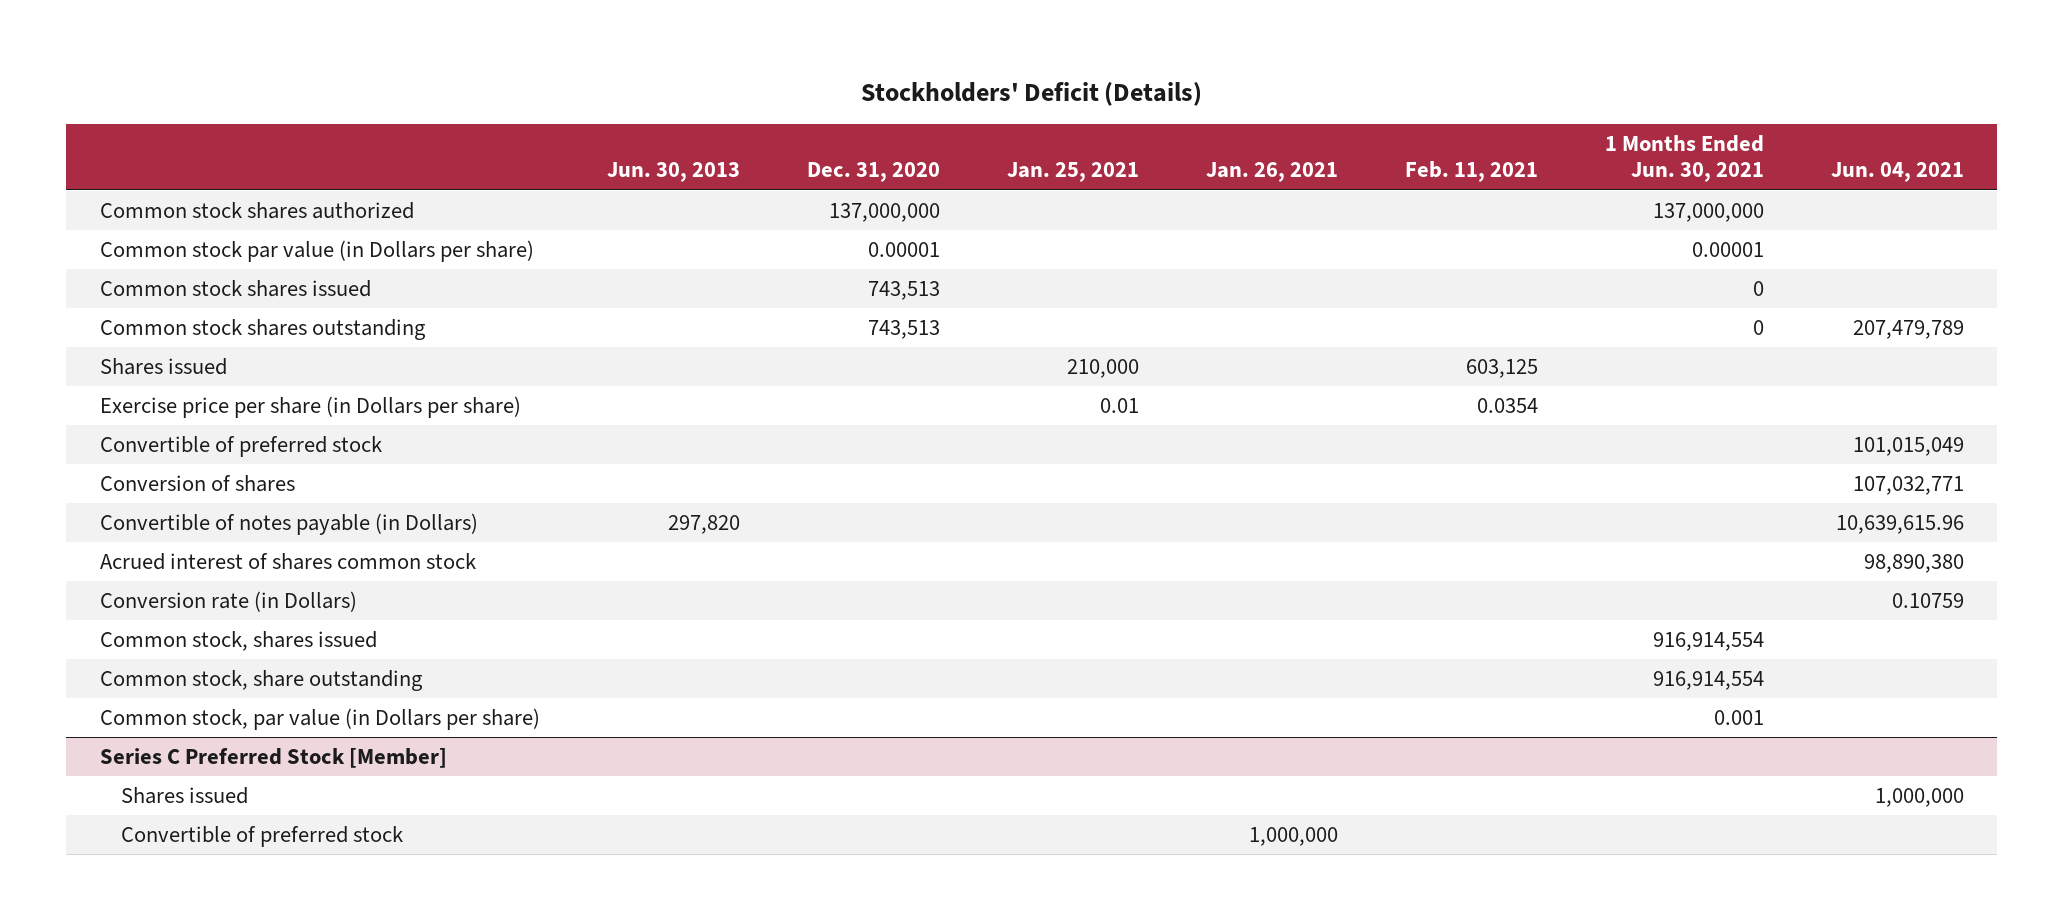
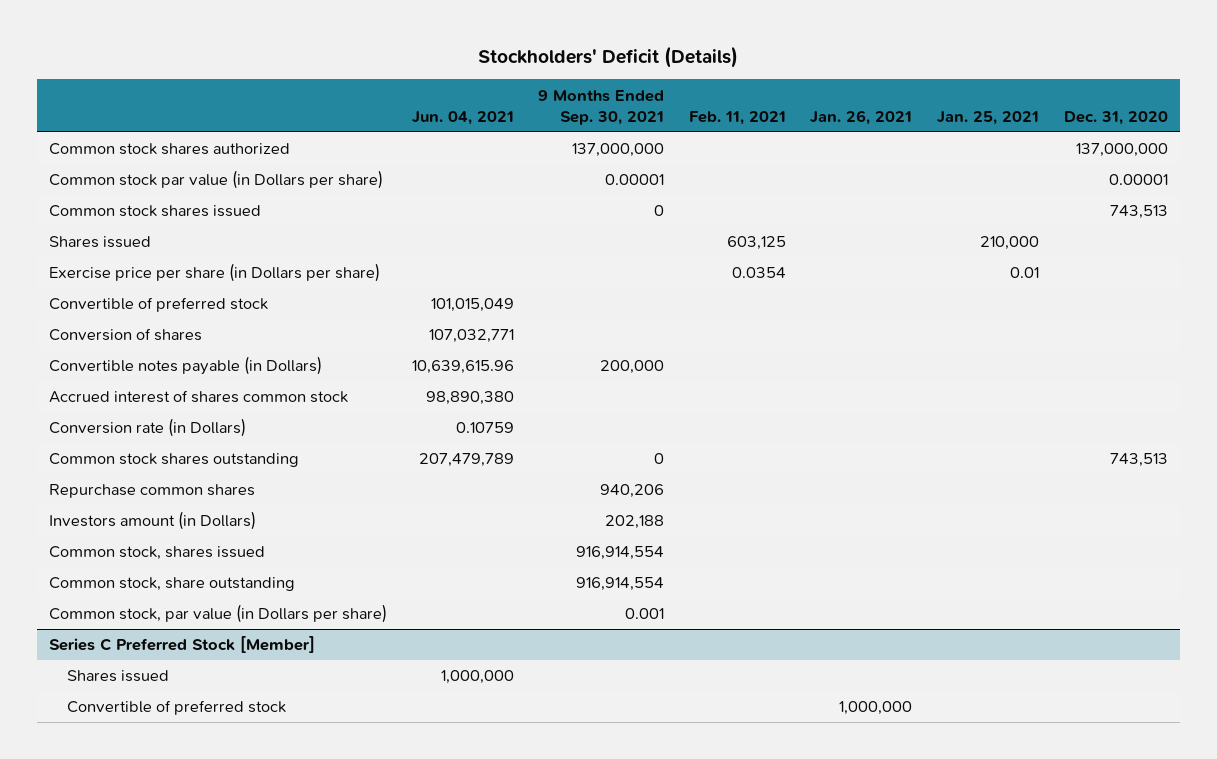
- | Jun. 30, 2013 | Dec. 31, 2020 | Jan. 25, 2021 | Jan. 26, 2021 | Feb. 11, 2021 | 1 Months Ended Jun. 30, 2021 | Jun. 04, 2021
+ | Jun. 04, 2021 | 9 Months Ended Sep. 30, 2021 | Feb. 11, 2021 | Jan. 26, 2021 | Jan. 25, 2021 | Dec. 31, 2020
- Convertible of notes payable (in Dollars) | 297,820 | | | | | | 10,639,615.96
- Acrued interest of shares common stock | | | | | | | 98,890,380
+ Convertible notes payable (in Dollars) | 10,639,615.96 | 200,000 | | | |
+ Accrued interest of shares common stock | 98,890,380 | | | | |
moved down: Common stock shares outstanding | 207,479,789 | 0 | | | | 743,513
+ Repurchase common shares | | 940,206 | | | |
+ Investors amount (in Dollars) | | 202,188 | | | |

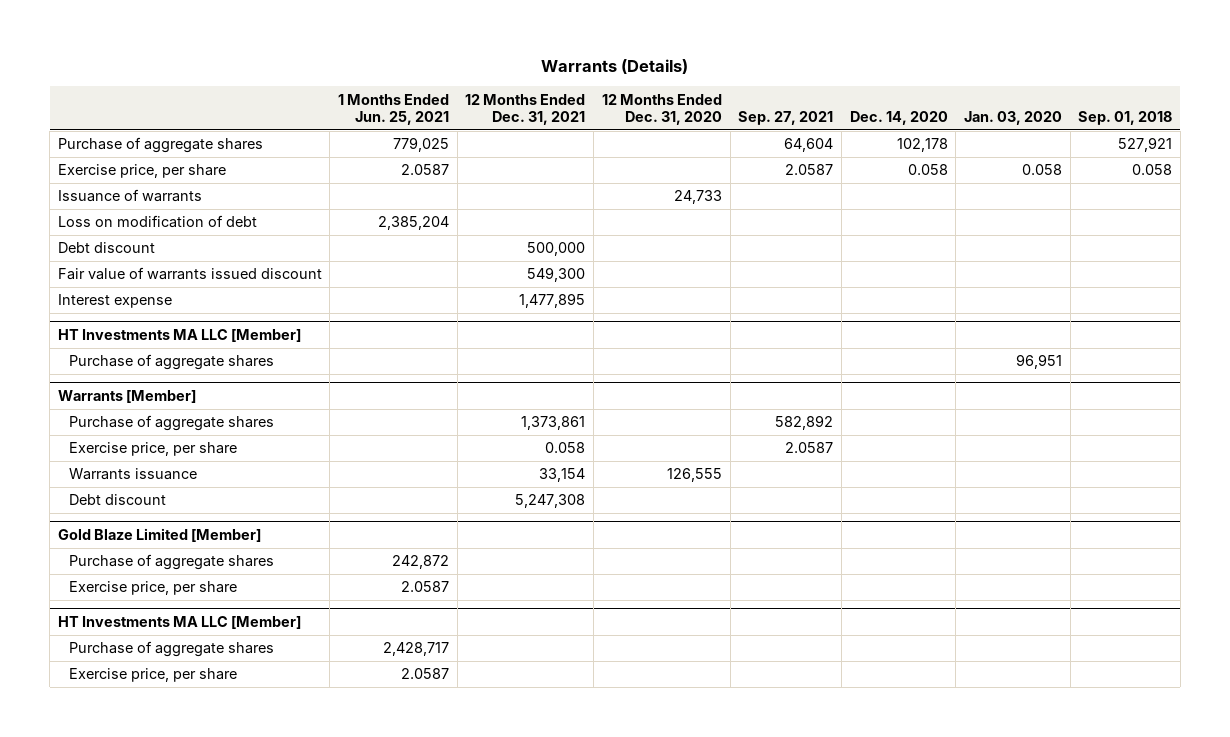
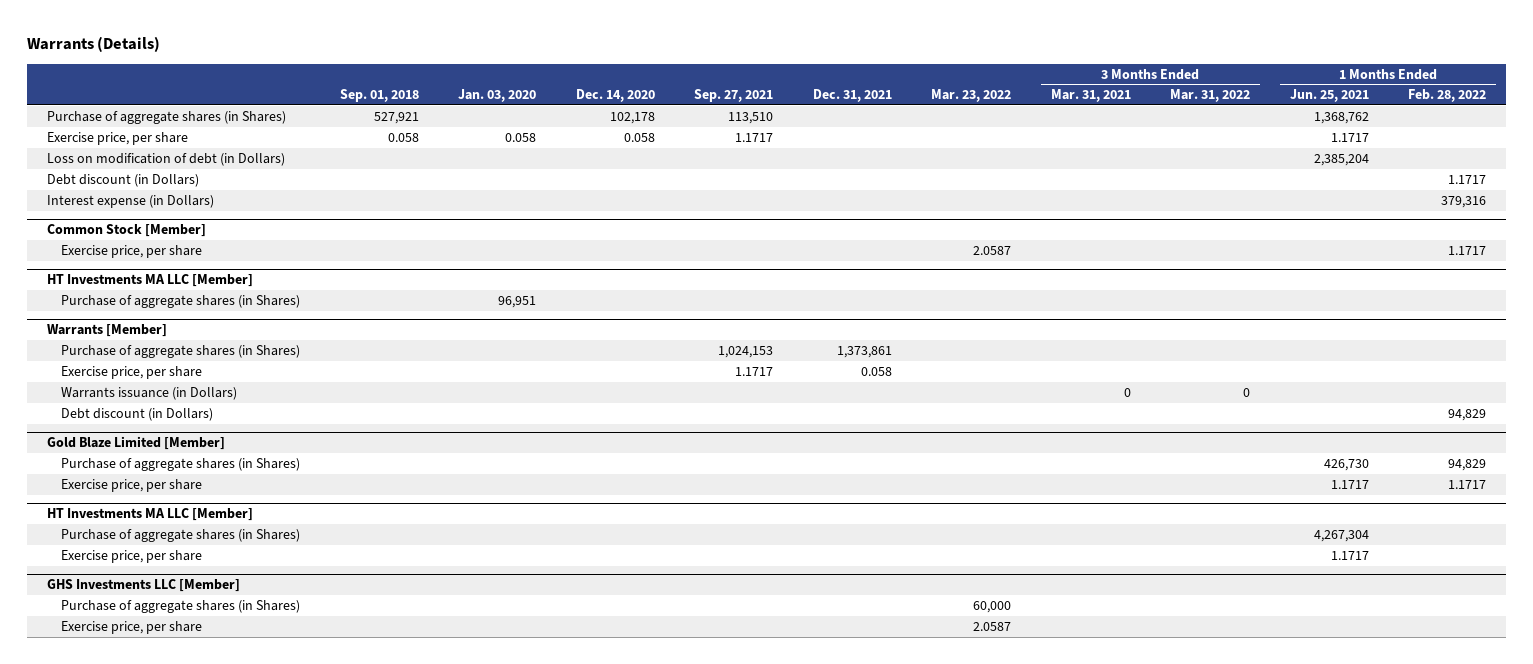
- | 1 Months Ended Jun. 25, 2021 | 12 Months Ended Dec. 31, 2021 | 12 Months Ended Dec. 31, 2020 | Sep. 27, 2021 | Dec. 14, 2020 | Jan. 03, 2020 | Sep. 01, 2018
+ | Sep. 01, 2018 | Jan. 03, 2020 | Dec. 14, 2020 | Sep. 27, 2021 | Dec. 31, 2021 | Mar. 23, 2022 | 3 Months Ended Mar. 31, 2021 | 3 Months Ended Mar. 31, 2022 | 1 Months Ended Jun. 25, 2021 | 1 Months Ended Feb. 28, 2022
- Purchase of aggregate shares | 779,025 | | | 64,604 | 102,178 | | 527,921
- Exercise price, per share | 2.0587 | | | 2.0587 | 0.058 | 0.058 | 0.058
- Issuance of warrants | | | 24,733 | | | |
- Loss on modification of debt | 2,385,204 | | | | | |
- Debt discount | | 500,000 | | | | |
- Fair value of warrants issued discount | | 549,300 | | | | |
- Interest expense | | 1,477,895 | | | | |
+ Purchase of aggregate shares (in Shares) | 527,921 | | 102,178 | 113,510 | | | | | 1,368,762 |
+ Exercise price, per share | 0.058 | 0.058 | 0.058 | 1.1717 | | | | | 1.1717 |
+ Loss on modification of debt (in Dollars) | | | | | | | | | 2,385,204 |
+ Debt discount (in Dollars) | | | | | | | | | | 1.1717
+ Interest expense (in Dollars) | | | | | | | | | | 379,316
+ Common Stock [Member]
+ Exercise price, per share | | | | | | 2.0587 | | | | 1.1717
@ HT Investments MA LLC [Member]
- Purchase of aggregate shares | | | | | | 96,951 |
+ Purchase of aggregate shares (in Shares) | | 96,951 | | | | | | | |
@ Warrants [Member]
- Purchase of aggregate shares | | 1,373,861 | | 582,892 | | |
- Exercise price, per share | | 0.058 | | 2.0587 | | |
- Warrants issuance | | 33,154 | 126,555 | | | |
- Debt discount | | 5,247,308 | | | | |
+ Purchase of aggregate shares (in Shares) | | | | 1,024,153 | 1,373,861 | | | | |
+ Exercise price, per share | | | | 1.1717 | 0.058 | | | | |
+ Warrants issuance (in Dollars) | | | | | | | 0 | 0 | |
+ Debt discount (in Dollars) | | | | | | | | | | 94,829
@ Gold Blaze Limited [Member]
- Purchase of aggregate shares | 242,872 | | | | | |
- Exercise price, per share | 2.0587 | | | | | |
+ Purchase of aggregate shares (in Shares) | | | | | | | | | 426,730 | 94,829
+ Exercise price, per share | | | | | | | | | 1.1717 | 1.1717
@ HT Investments MA LLC [Member]
- Purchase of aggregate shares | 2,428,717 | | | | | |
- Exercise price, per share | 2.0587 | | | | | |
+ Purchase of aggregate shares (in Shares) | | | | | | | | | 4,267,304 |
+ Exercise price, per share | | | | | | | | | 1.1717 |
+ GHS Investments LLC [Member]
+ Purchase of aggregate shares (in Shares) | | | | | | 60,000 | | | |
+ Exercise price, per share | | | | | | 2.0587 | | | |

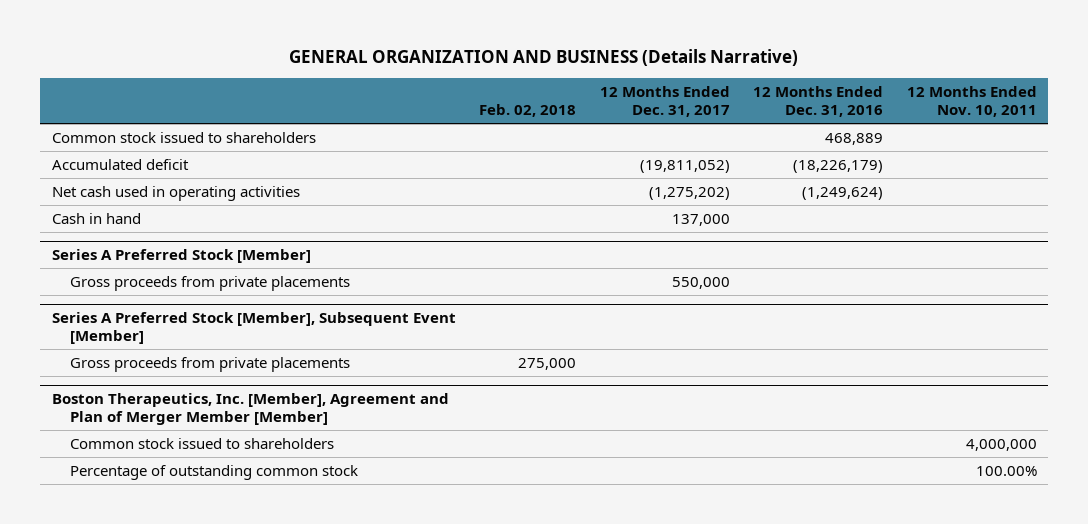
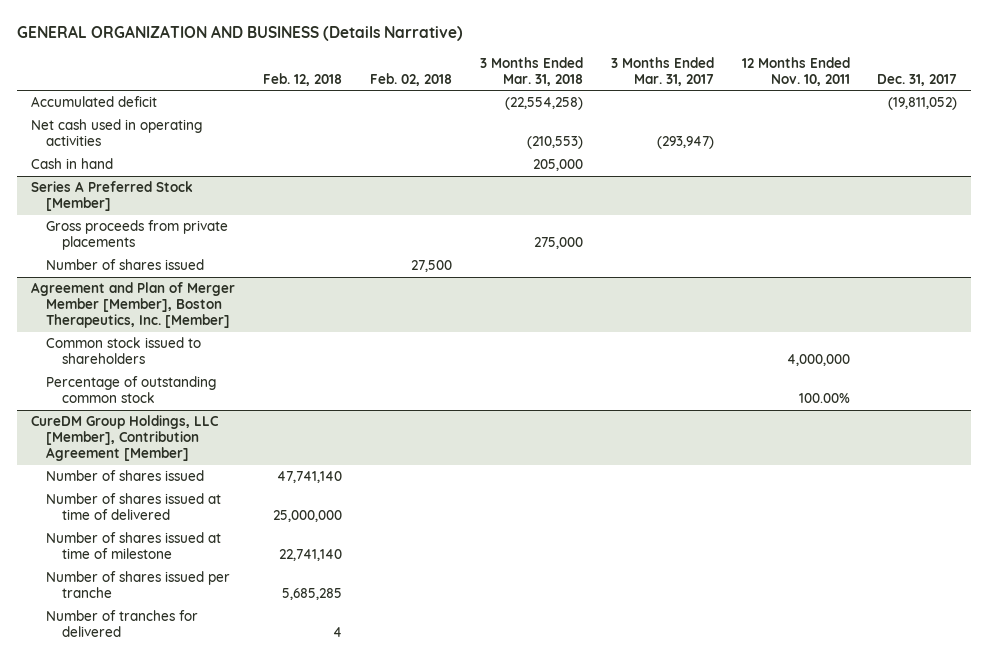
- | Feb. 02, 2018 | 12 Months Ended Dec. 31, 2017 | 12 Months Ended Dec. 31, 2016 | 12 Months Ended Nov. 10, 2011
+ | Feb. 12, 2018 | Feb. 02, 2018 | 3 Months Ended Mar. 31, 2018 | 3 Months Ended Mar. 31, 2017 | 12 Months Ended Nov. 10, 2011 | Dec. 31, 2017
- Common stock issued to shareholders | | | 468,889 |
- Series A Preferred Stock [Member], Subsequent Event [Member]
- Gross proceeds from private placements | 275,000 | | |
- Boston Therapeutics, Inc. [Member], Agreement and Plan of Merger Member [Member]
@ Series A Preferred Stock [Member]
+ Number of shares issued | | 27,500 | | | |
+ Agreement and Plan of Merger Member [Member], Boston Therapeutics, Inc. [Member]
+ CureDM Group Holdings, LLC [Member], Contribution Agreement [Member]
+ Number of shares issued | 47,741,140 | | | | |
+ Number of shares issued at time of delivered | 25,000,000 | | | | |
+ Number of shares issued at time of milestone | 22,741,140 | | | | |
+ Number of shares issued per tranche | 5,685,285 | | | | |
+ Number of tranches for delivered | 4 | | | | |

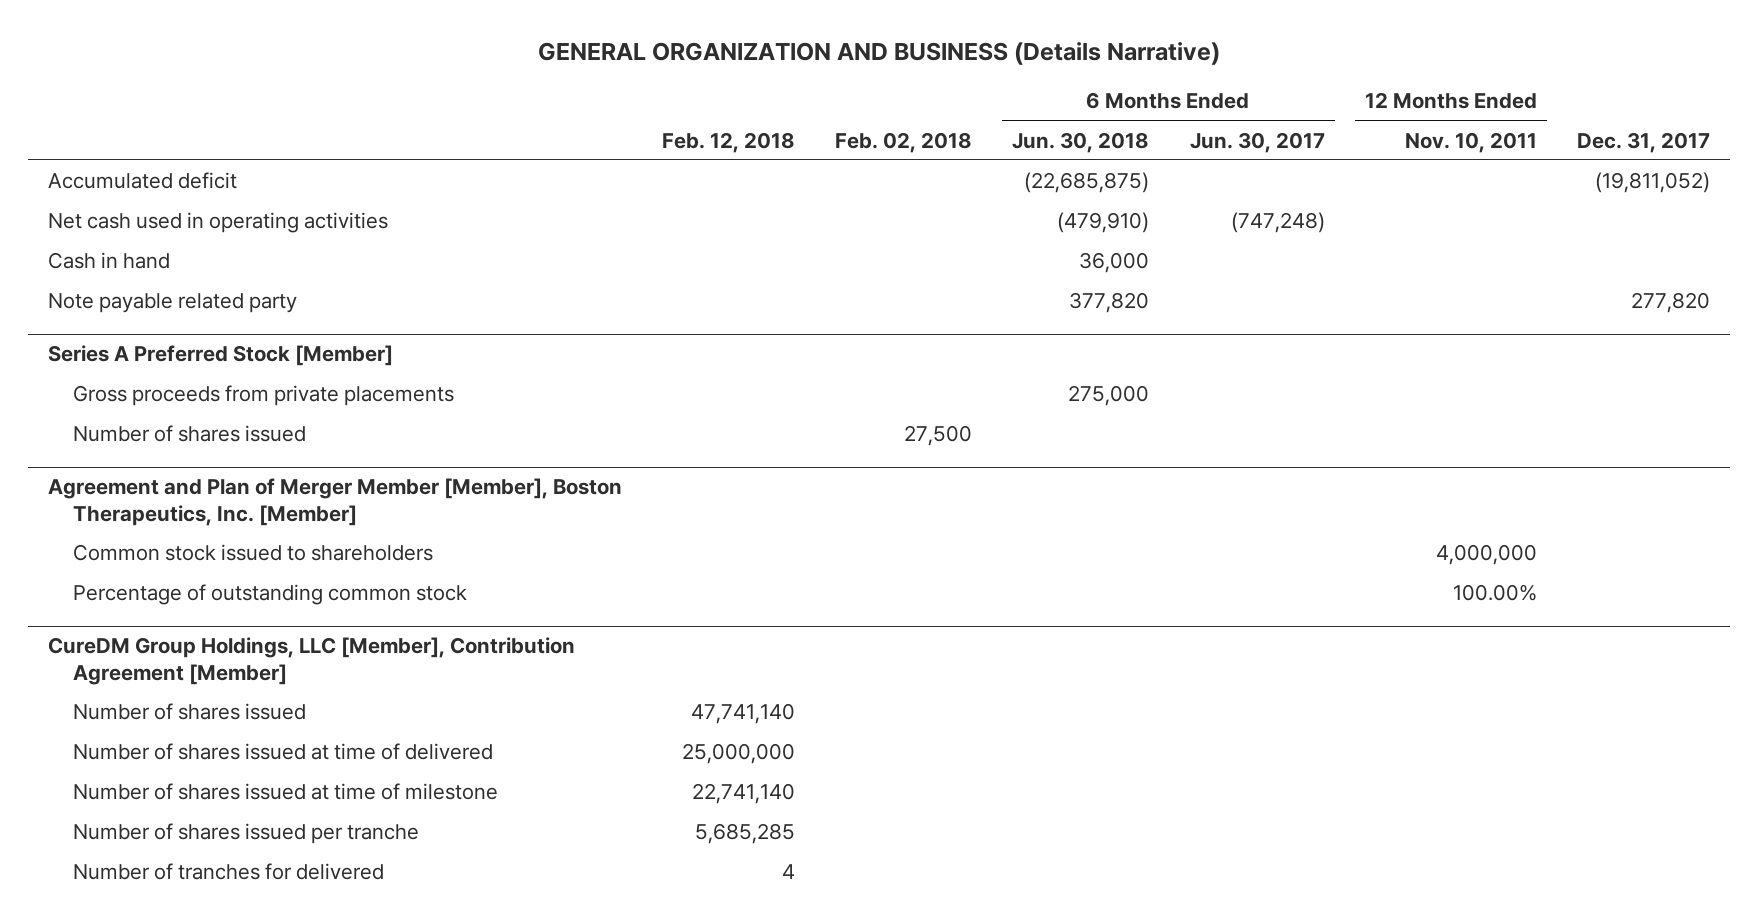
- | Feb. 12, 2018 | Feb. 02, 2018 | 3 Months Ended Mar. 31, 2018 | 3 Months Ended Mar. 31, 2017 | 12 Months Ended Nov. 10, 2011 | Dec. 31, 2017
+ | Feb. 12, 2018 | Feb. 02, 2018 | 6 Months Ended Jun. 30, 2018 | 6 Months Ended Jun. 30, 2017 | 12 Months Ended Nov. 10, 2011 | Dec. 31, 2017
+ Note payable related party | | | 377,820 | | | 277,820

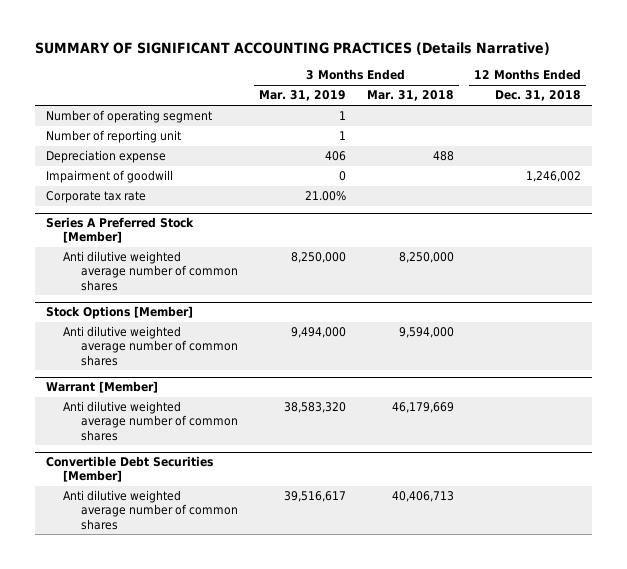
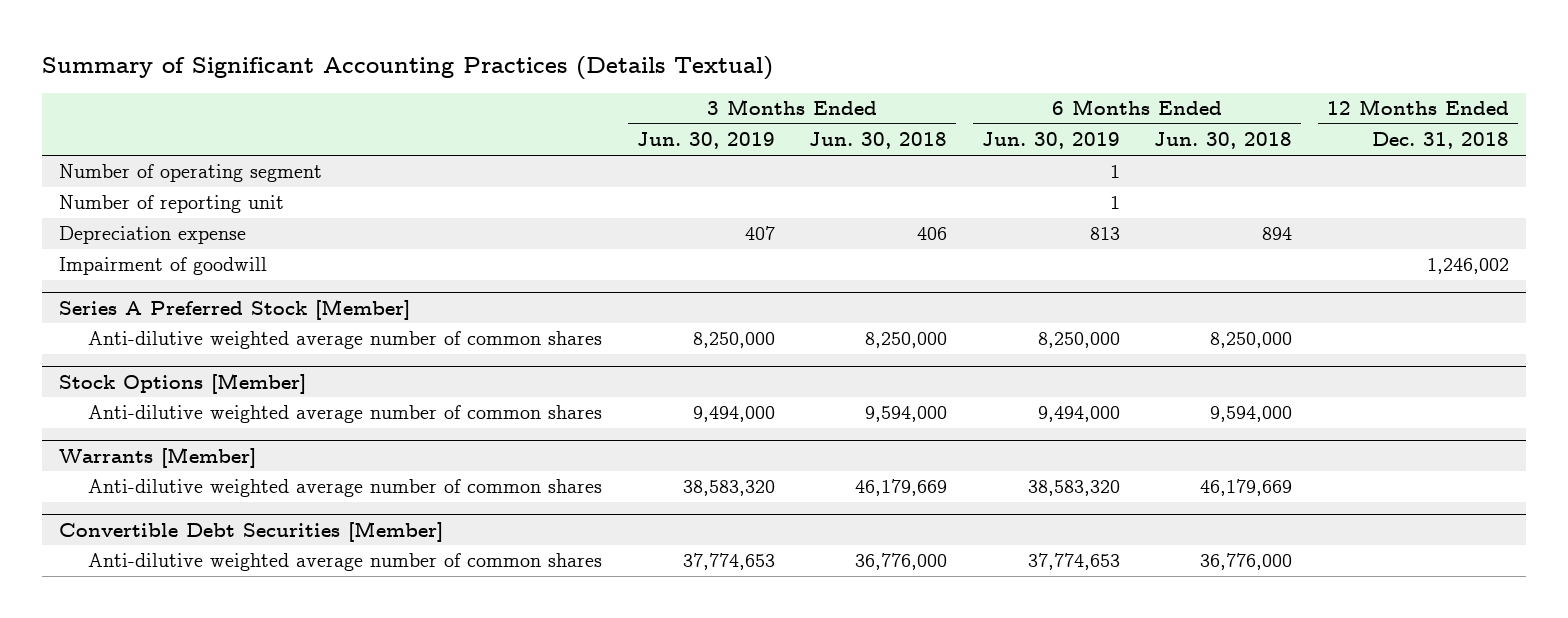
- SUMMARY OF SIGNIFICANT ACCOUNTING PRACTICES (Details Narrative)
+ Summary of Significant Accounting Practices (Details Textual)
- | 3 Months Ended Mar. 31, 2019 | 3 Months Ended Mar. 31, 2018 | 12 Months Ended Dec. 31, 2018
+ | 3 Months Ended Jun. 30, 2019 | 3 Months Ended Jun. 30, 2018 | 6 Months Ended Jun. 30, 2019 | 6 Months Ended Jun. 30, 2018 | 12 Months Ended Dec. 31, 2018
- Corporate tax rate | 21.00% | |
@ Series A Preferred Stock [Member]
- Anti dilutive weighted average number of common shares | 8,250,000 | 8,250,000 |
+ Anti-dilutive weighted average number of common shares | 8,250,000 | 8,250,000 | 8,250,000 | 8,250,000 |
@ Stock Options [Member]
- Anti dilutive weighted average number of common shares | 9,494,000 | 9,594,000 |
- Warrant [Member]
- Anti dilutive weighted average number of common shares | 38,583,320 | 46,179,669 |
@ Stock Options [Member]
+ Anti-dilutive weighted average number of common shares | 9,494,000 | 9,594,000 | 9,494,000 | 9,594,000 |
+ Warrants [Member]
+ Anti-dilutive weighted average number of common shares | 38,583,320 | 46,179,669 | 38,583,320 | 46,179,669 |
@ Convertible Debt Securities [Member]
- Anti dilutive weighted average number of common shares | 39,516,617 | 40,406,713 |
+ Anti-dilutive weighted average number of common shares | 37,774,653 | 36,776,000 | 37,774,653 | 36,776,000 |

